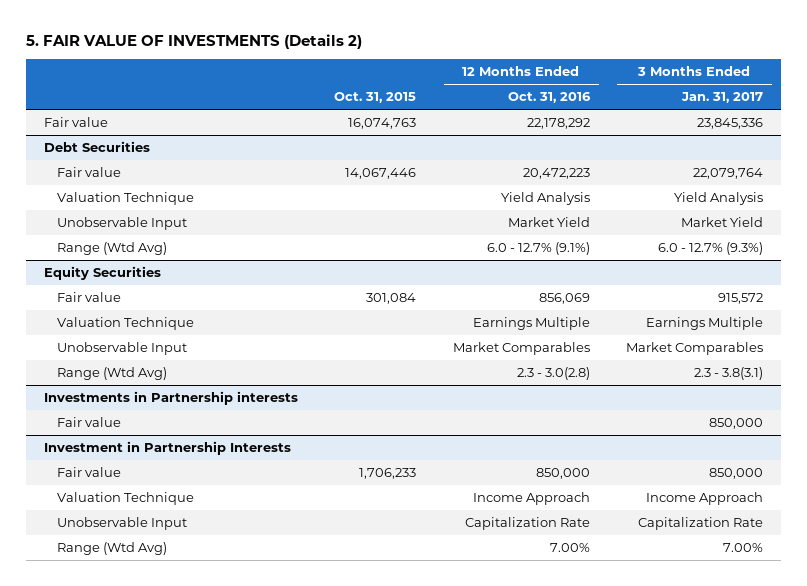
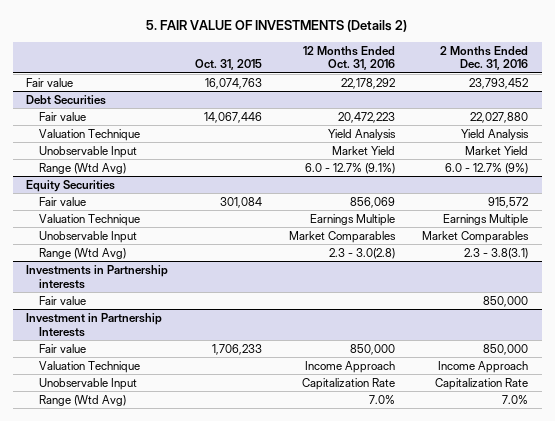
- | Oct. 31, 2015 | 12 Months Ended Oct. 31, 2016 | 3 Months Ended Jan. 31, 2017
+ | Oct. 31, 2015 | 12 Months Ended Oct. 31, 2016 | 2 Months Ended Dec. 31, 2016
@ Investment in Partnership Interests
- Range (Wtd Avg) | | 7.00% | 7.00%
+ Range (Wtd Avg) | | 7.0% | 7.0%

